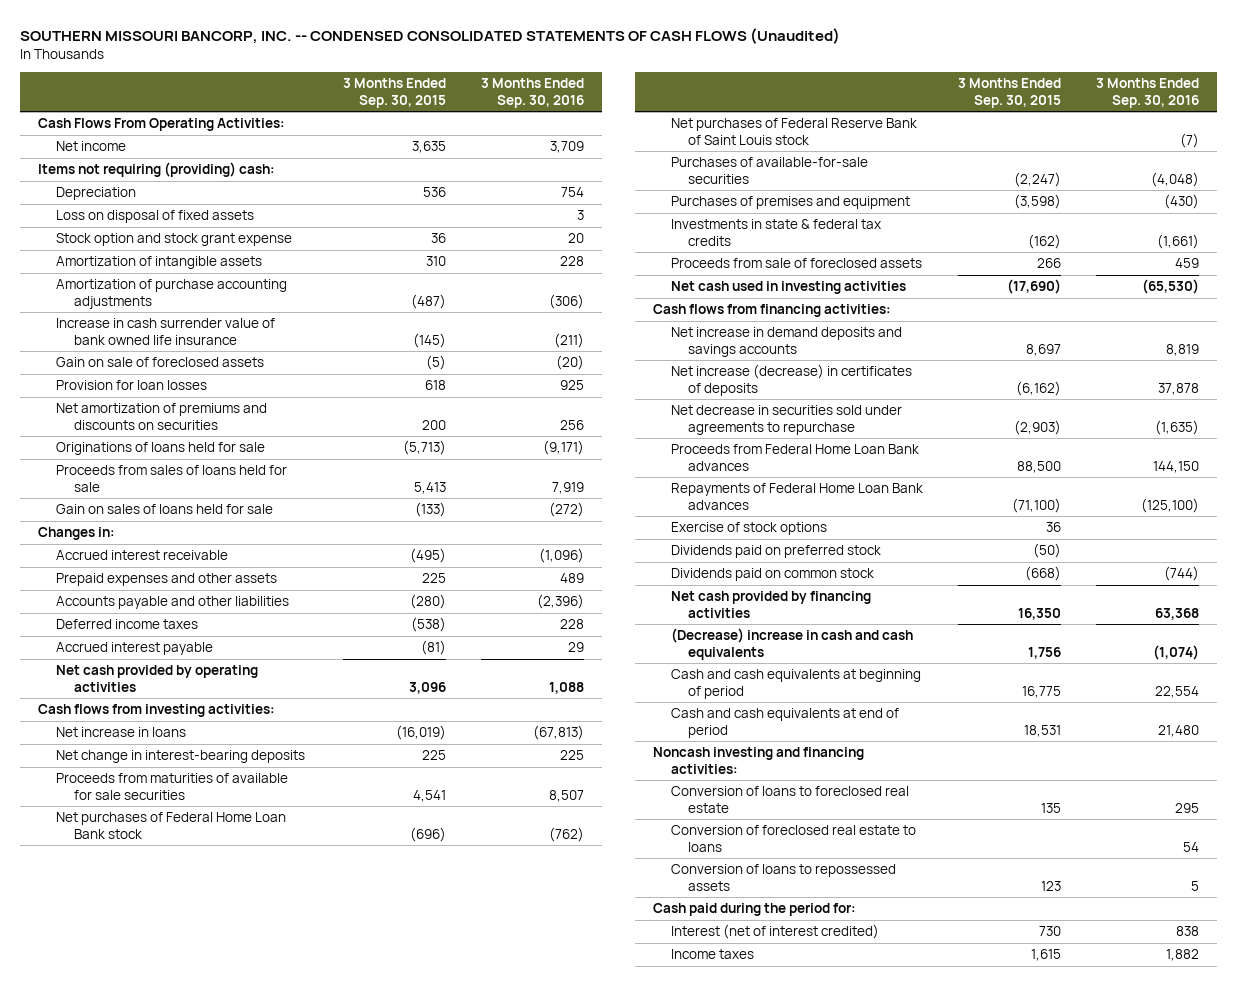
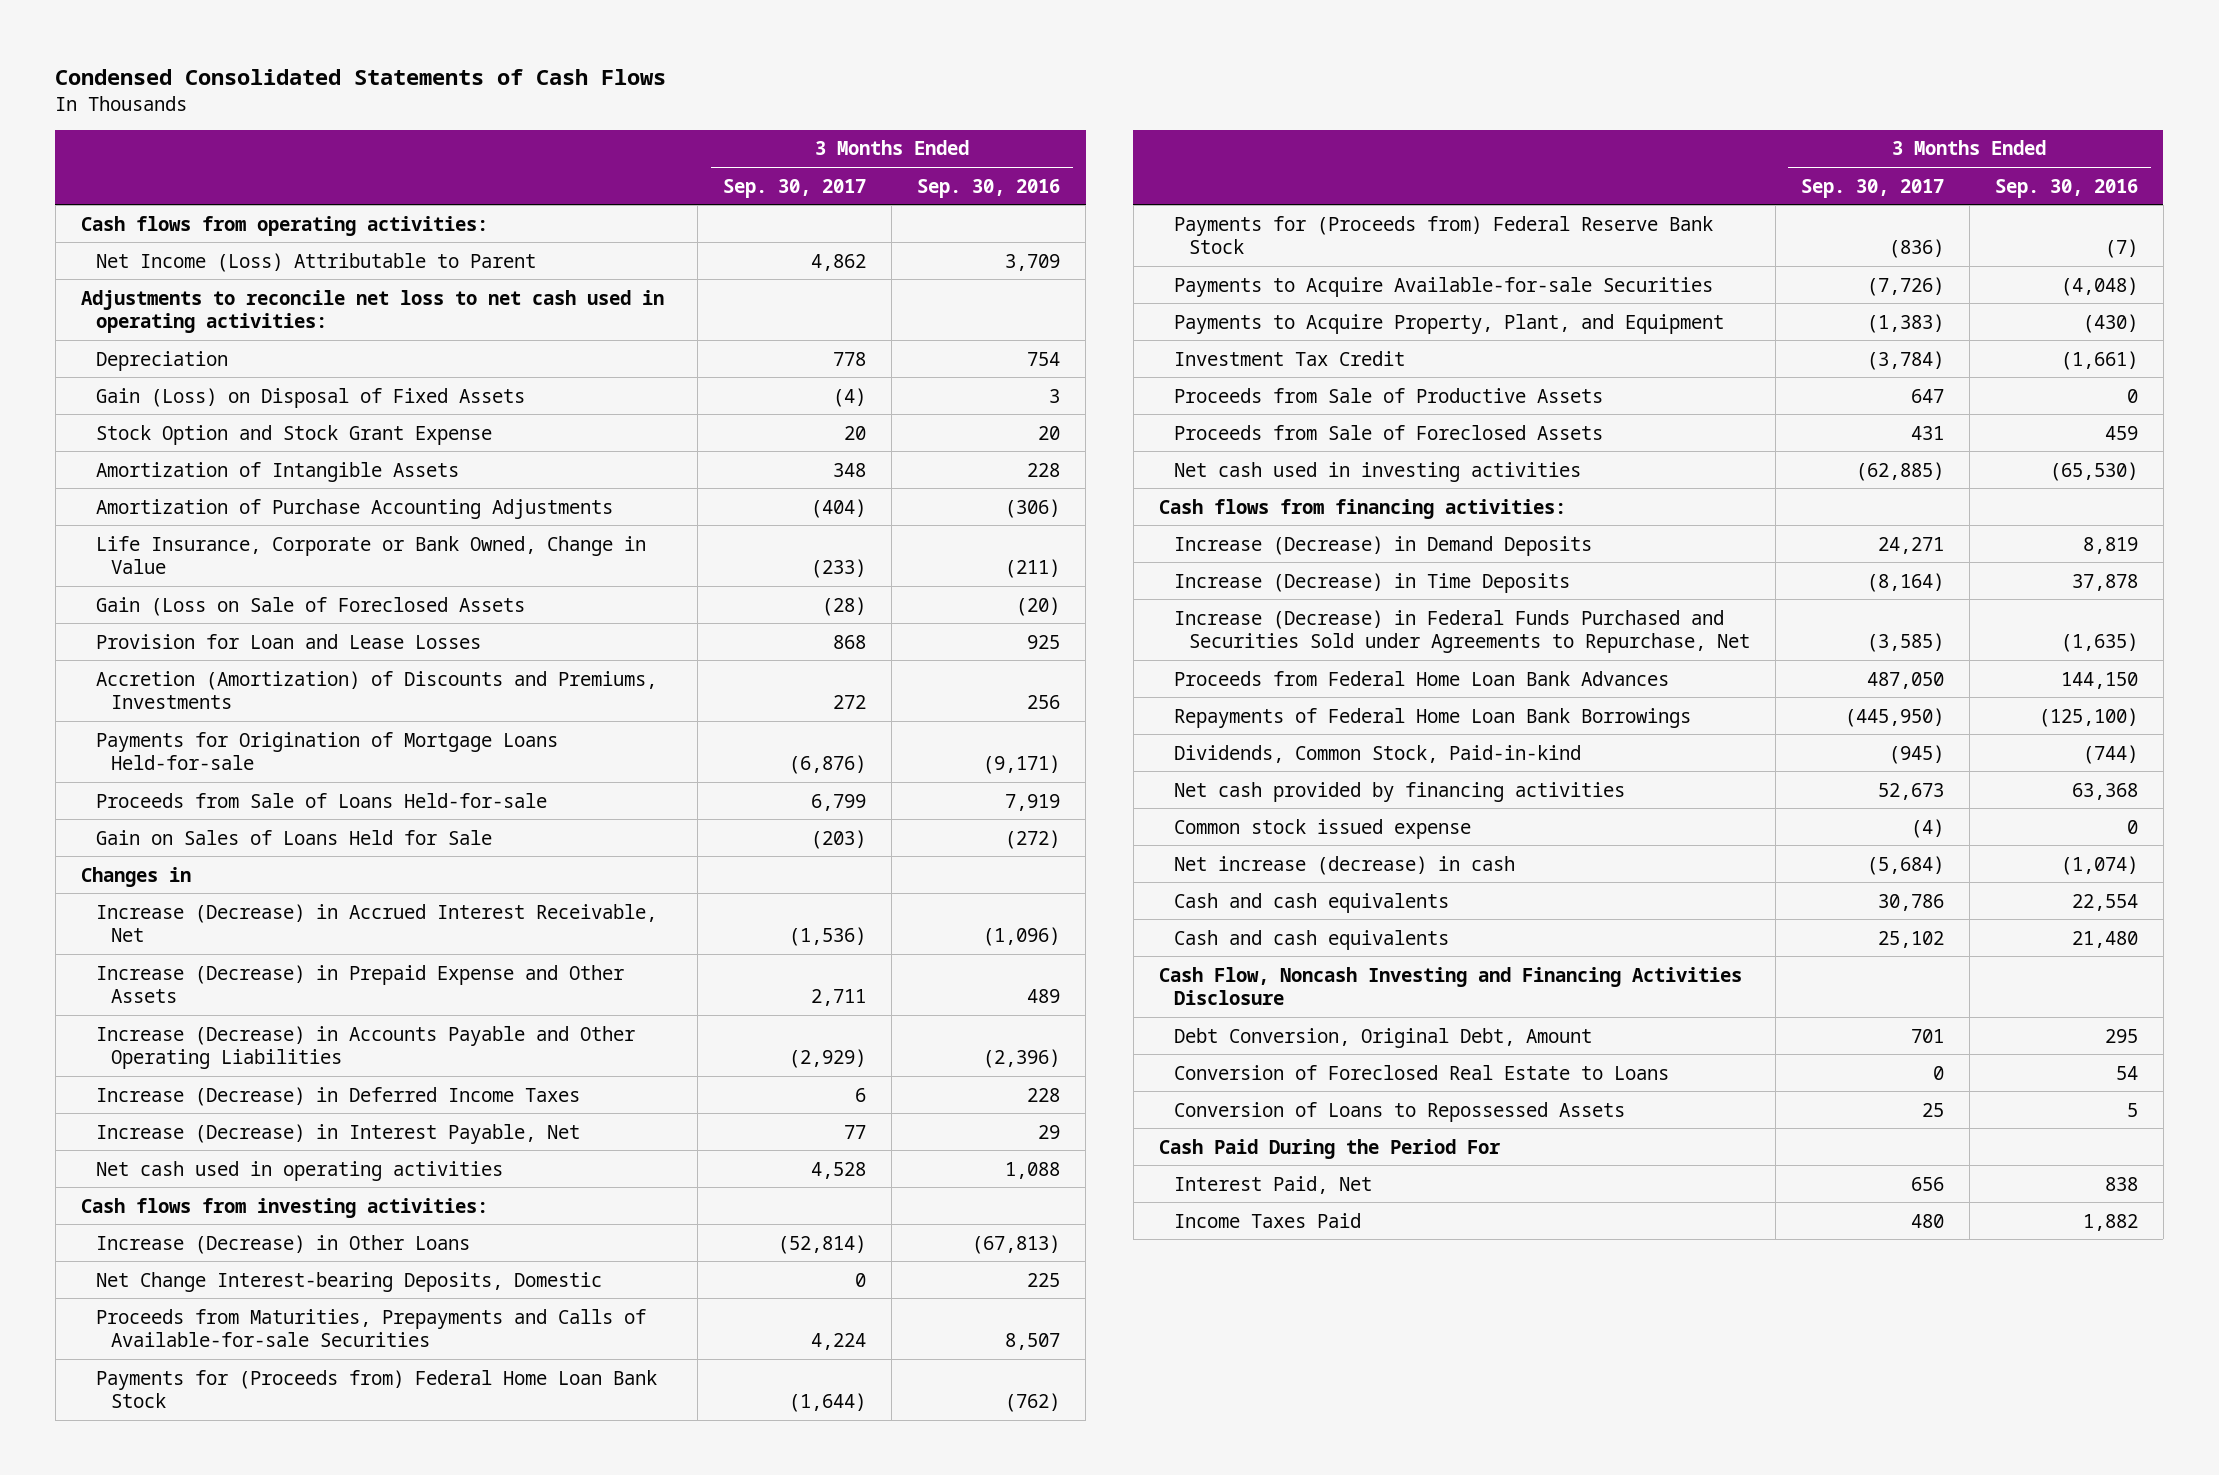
- SOUTHERN MISSOURI BANCORP, INC. -- CONDENSED CONSOLIDATED STATEMENTS OF CASH FLOWS (Unaudited)
+ Condensed Consolidated Statements of Cash Flows
- | 3 Months Ended Sep. 30, 2015 | 3 Months Ended Sep. 30, 2016
+ | 3 Months Ended Sep. 30, 2017 | 3 Months Ended Sep. 30, 2016
- Cash Flows From Operating Activities:
- Net income | 3,635 | 3,709
- Items not requiring (providing) cash:
+ Cash flows from operating activities:
+ Net Income (Loss) Attributable to Parent | 4,862 | 3,709
+ Adjustments to reconcile net loss to net cash used in operating activities:
- Loss on disposal of fixed assets | | 3
- Stock option and stock grant expense | 36 | 20
- Amortization of intangible assets | 310 | 228
- Amortization of purchase accounting adjustments | (487) | (306)
- Increase in cash surrender value of bank owned life insurance | (145) | (211)
- Gain on sale of foreclosed assets | (5) | (20)
- Provision for loan losses | 618 | 925
- Net amortization of premiums and discounts on securities | 200 | 256
- Originations of loans held for sale | (5,713) | (9,171)
- Proceeds from sales of loans held for sale | 5,413 | 7,919
- Gain on sales of loans held for sale | (133) | (272)
- Changes in:
- Accrued interest receivable | (495) | (1,096)
- Prepaid expenses and other assets | 225 | 489
- Accounts payable and other liabilities | (280) | (2,396)
- Deferred income taxes | (538) | 228
- Accrued interest payable | (81) | 29
- Net cash provided by operating activities | 3,096 | 1,088
+ Gain (Loss) on Disposal of Fixed Assets | (4) | 3
+ Stock Option and Stock Grant Expense | 20 | 20
+ Amortization of Intangible Assets | 348 | 228
+ Amortization of Purchase Accounting Adjustments | (404) | (306)
+ Life Insurance, Corporate or Bank Owned, Change in Value | (233) | (211)
+ Gain (Loss on Sale of Foreclosed Assets | (28) | (20)
+ Provision for Loan and Lease Losses | 868 | 925
+ Accretion (Amortization) of Discounts and Premiums, Investments | 272 | 256
+ Payments for Origination of Mortgage Loans Held-for-sale | (6,876) | (9,171)
+ Proceeds from Sale of Loans Held-for-sale | 6,799 | 7,919
+ Gain on Sales of Loans Held for Sale | (203) | (272)
+ Changes in
+ Increase (Decrease) in Accrued Interest Receivable, Net | (1,536) | (1,096)
+ Increase (Decrease) in Prepaid Expense and Other Assets | 2,711 | 489
+ Increase (Decrease) in Accounts Payable and Other Operating Liabilities | (2,929) | (2,396)
+ Increase (Decrease) in Deferred Income Taxes | 6 | 228
+ Increase (Decrease) in Interest Payable, Net | 77 | 29
+ Net cash used in operating activities | 4,528 | 1,088
- Net increase in loans | (16,019) | (67,813)
- Net change in interest-bearing deposits | 225 | 225
- Proceeds from maturities of available for sale securities | 4,541 | 8,507
- Net purchases of Federal Home Loan Bank stock | (696) | (762)
- Net purchases of Federal Reserve Bank of Saint Louis stock | | (7)
- Purchases of available-for-sale securities | (2,247) | (4,048)
- Purchases of premises and equipment | (3,598) | (430)
- Investments in state & federal tax credits | (162) | (1,661)
- Proceeds from sale of foreclosed assets | 266 | 459
+ Increase (Decrease) in Other Loans | (52,814) | (67,813)
+ Net Change Interest-bearing Deposits, Domestic | 0 | 225
+ Proceeds from Maturities, Prepayments and Calls of Available-for-sale Securities | 4,224 | 8,507
+ Payments for (Proceeds from) Federal Home Loan Bank Stock | (1,644) | (762)
+ Payments for (Proceeds from) Federal Reserve Bank Stock | (836) | (7)
+ Payments to Acquire Available-for-sale Securities | (7,726) | (4,048)
+ Payments to Acquire Property, Plant, and Equipment | (1,383) | (430)
+ Investment Tax Credit | (3,784) | (1,661)
+ Proceeds from Sale of Productive Assets | 647 | 0
+ Proceeds from Sale of Foreclosed Assets | 431 | 459
- Net increase in demand deposits and savings accounts | 8,697 | 8,819
- Net increase (decrease) in certificates of deposits | (6,162) | 37,878
- Net decrease in securities sold under agreements to repurchase | (2,903) | (1,635)
- Proceeds from Federal Home Loan Bank advances | 88,500 | 144,150
- Repayments of Federal Home Loan Bank advances | (71,100) | (125,100)
- Exercise of stock options | 36 |
- Dividends paid on preferred stock | (50) |
- Dividends paid on common stock | (668) | (744)
+ Increase (Decrease) in Demand Deposits | 24,271 | 8,819
+ Increase (Decrease) in Time Deposits | (8,164) | 37,878
+ Increase (Decrease) in Federal Funds Purchased and Securities Sold under Agreements to Repurchase, Net | (3,585) | (1,635)
+ Proceeds from Federal Home Loan Bank Advances | 487,050 | 144,150
+ Repayments of Federal Home Loan Bank Borrowings | (445,950) | (125,100)
+ Dividends, Common Stock, Paid-in-kind | (945) | (744)
- (Decrease) increase in cash and cash equivalents | 1,756 | (1,074)
- Cash and cash equivalents at beginning of period | 16,775 | 22,554
- Cash and cash equivalents at end of period | 18,531 | 21,480
- Noncash investing and financing activities:
- Conversion of loans to foreclosed real estate | 135 | 295
- Conversion of foreclosed real estate to loans | | 54
- Conversion of loans to repossessed assets | 123 | 5
- Cash paid during the period for:
- Interest (net of interest credited) | 730 | 838
- Income taxes | 1,615 | 1,882
+ Common stock issued expense | (4) | 0
+ Net increase (decrease) in cash | (5,684) | (1,074)
+ Cash and cash equivalents | 30,786 | 22,554
+ Cash and cash equivalents | 25,102 | 21,480
+ Cash Flow, Noncash Investing and Financing Activities Disclosure
+ Debt Conversion, Original Debt, Amount | 701 | 295
+ Conversion of Foreclosed Real Estate to Loans | 0 | 54
+ Conversion of Loans to Repossessed Assets | 25 | 5
+ Cash Paid During the Period For
+ Interest Paid, Net | 656 | 838
+ Income Taxes Paid | 480 | 1,882

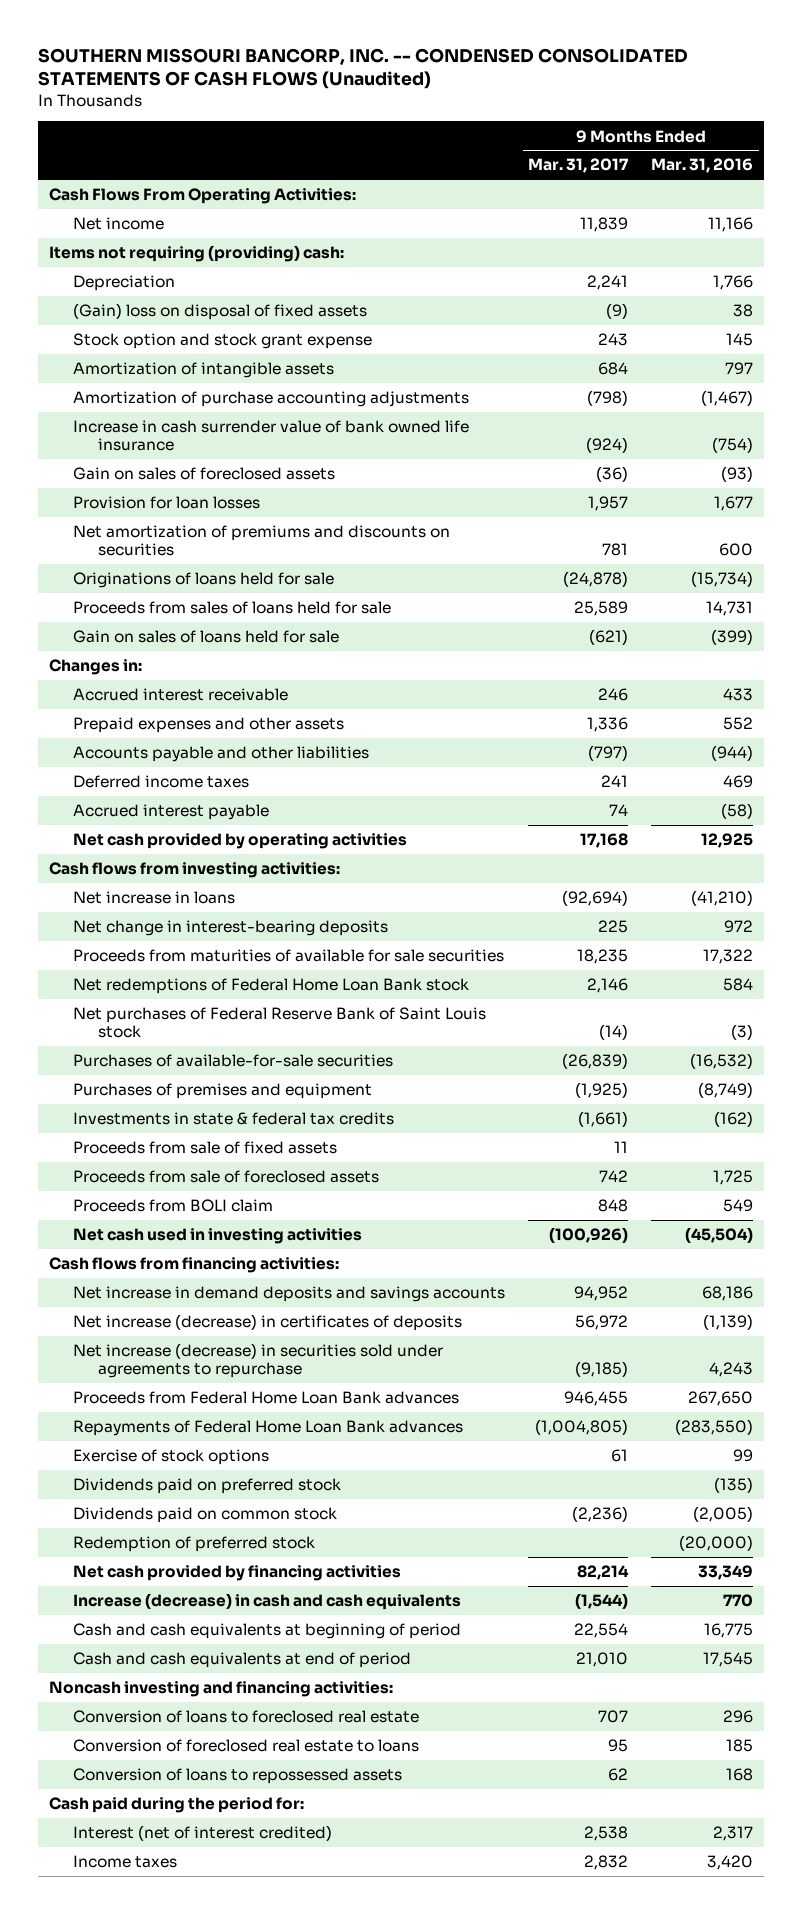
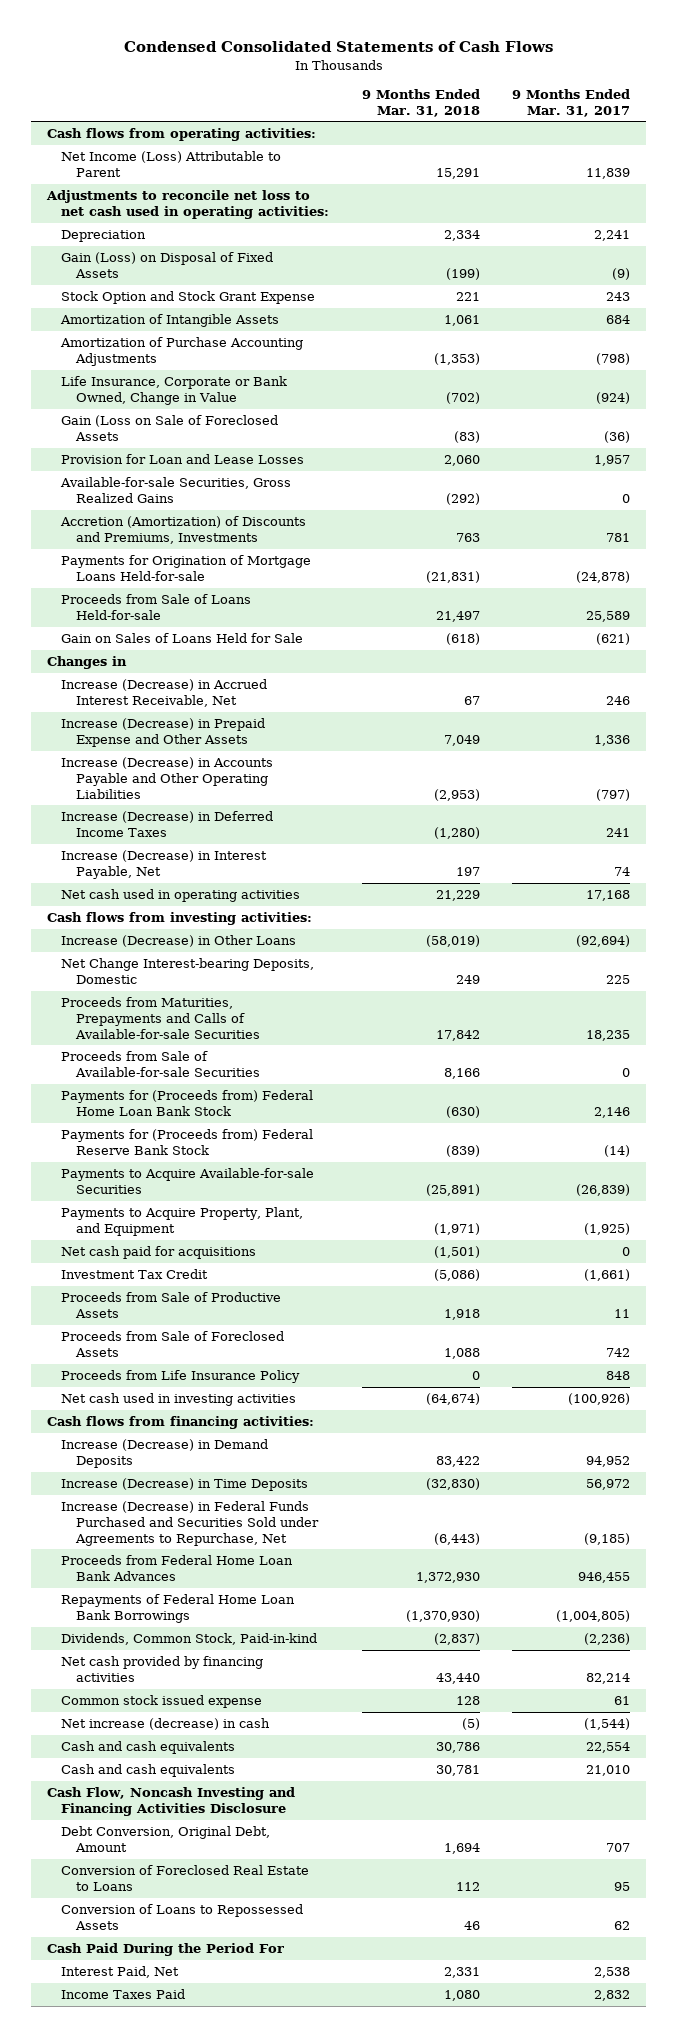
- SOUTHERN MISSOURI BANCORP, INC. -- CONDENSED CONSOLIDATED STATEMENTS OF CASH FLOWS (Unaudited)
+ Condensed Consolidated Statements of Cash Flows
- | 9 Months Ended Mar. 31, 2017 | 9 Months Ended Mar. 31, 2016
+ | 9 Months Ended Mar. 31, 2018 | 9 Months Ended Mar. 31, 2017
- Cash Flows From Operating Activities:
- Net income | 11,839 | 11,166
- Items not requiring (providing) cash:
+ Cash flows from operating activities:
+ Net Income (Loss) Attributable to Parent | 15,291 | 11,839
+ Adjustments to reconcile net loss to net cash used in operating activities:
- (Gain) loss on disposal of fixed assets | (9) | 38
- Stock option and stock grant expense | 243 | 145
- Amortization of intangible assets | 684 | 797
- Amortization of purchase accounting adjustments | (798) | (1,467)
- Increase in cash surrender value of bank owned life insurance | (924) | (754)
- Gain on sales of foreclosed assets | (36) | (93)
- Provision for loan losses | 1,957 | 1,677
- Net amortization of premiums and discounts on securities | 781 | 600
- Originations of loans held for sale | (24,878) | (15,734)
- Proceeds from sales of loans held for sale | 25,589 | 14,731
- Gain on sales of loans held for sale | (621) | (399)
- Changes in:
- Accrued interest receivable | 246 | 433
- Prepaid expenses and other assets | 1,336 | 552
- Accounts payable and other liabilities | (797) | (944)
- Deferred income taxes | 241 | 469
- Accrued interest payable | 74 | (58)
- Net cash provided by operating activities | 17,168 | 12,925
+ Gain (Loss) on Disposal of Fixed Assets | (199) | (9)
+ Stock Option and Stock Grant Expense | 221 | 243
+ Amortization of Intangible Assets | 1,061 | 684
+ Amortization of Purchase Accounting Adjustments | (1,353) | (798)
+ Life Insurance, Corporate or Bank Owned, Change in Value | (702) | (924)
+ Gain (Loss on Sale of Foreclosed Assets | (83) | (36)
+ Provision for Loan and Lease Losses | 2,060 | 1,957
+ Available-for-sale Securities, Gross Realized Gains | (292) | 0
+ Accretion (Amortization) of Discounts and Premiums, Investments | 763 | 781
+ Payments for Origination of Mortgage Loans Held-for-sale | (21,831) | (24,878)
+ Proceeds from Sale of Loans Held-for-sale | 21,497 | 25,589
+ Gain on Sales of Loans Held for Sale | (618) | (621)
+ Changes in
+ Increase (Decrease) in Accrued Interest Receivable, Net | 67 | 246
+ Increase (Decrease) in Prepaid Expense and Other Assets | 7,049 | 1,336
+ Increase (Decrease) in Accounts Payable and Other Operating Liabilities | (2,953) | (797)
+ Increase (Decrease) in Deferred Income Taxes | (1,280) | 241
+ Increase (Decrease) in Interest Payable, Net | 197 | 74
+ Net cash used in operating activities | 21,229 | 17,168
- Net increase in loans | (92,694) | (41,210)
- Net change in interest-bearing deposits | 225 | 972
- Proceeds from maturities of available for sale securities | 18,235 | 17,322
- Net redemptions of Federal Home Loan Bank stock | 2,146 | 584
- Net purchases of Federal Reserve Bank of Saint Louis stock | (14) | (3)
- Purchases of available-for-sale securities | (26,839) | (16,532)
- Purchases of premises and equipment | (1,925) | (8,749)
- Investments in state & federal tax credits | (1,661) | (162)
- Proceeds from sale of fixed assets | 11 |
- Proceeds from sale of foreclosed assets | 742 | 1,725
- Proceeds from BOLI claim | 848 | 549
+ Increase (Decrease) in Other Loans | (58,019) | (92,694)
+ Net Change Interest-bearing Deposits, Domestic | 249 | 225
+ Proceeds from Maturities, Prepayments and Calls of Available-for-sale Securities | 17,842 | 18,235
+ Proceeds from Sale of Available-for-sale Securities | 8,166 | 0
+ Payments for (Proceeds from) Federal Home Loan Bank Stock | (630) | 2,146
+ Payments for (Proceeds from) Federal Reserve Bank Stock | (839) | (14)
+ Payments to Acquire Available-for-sale Securities | (25,891) | (26,839)
+ Payments to Acquire Property, Plant, and Equipment | (1,971) | (1,925)
+ Net cash paid for acquisitions | (1,501) | 0
+ Investment Tax Credit | (5,086) | (1,661)
+ Proceeds from Sale of Productive Assets | 1,918 | 11
+ Proceeds from Sale of Foreclosed Assets | 1,088 | 742
+ Proceeds from Life Insurance Policy | 0 | 848
- Net increase in demand deposits and savings accounts | 94,952 | 68,186
- Net increase (decrease) in certificates of deposits | 56,972 | (1,139)
- Net increase (decrease) in securities sold under agreements to repurchase | (9,185) | 4,243
- Proceeds from Federal Home Loan Bank advances | 946,455 | 267,650
- Repayments of Federal Home Loan Bank advances | (1,004,805) | (283,550)
- Exercise of stock options | 61 | 99
- Dividends paid on preferred stock | | (135)
- Dividends paid on common stock | (2,236) | (2,005)
- Redemption of preferred stock | | (20,000)
+ Increase (Decrease) in Demand Deposits | 83,422 | 94,952
+ Increase (Decrease) in Time Deposits | (32,830) | 56,972
+ Increase (Decrease) in Federal Funds Purchased and Securities Sold under Agreements to Repurchase, Net | (6,443) | (9,185)
+ Proceeds from Federal Home Loan Bank Advances | 1,372,930 | 946,455
+ Repayments of Federal Home Loan Bank Borrowings | (1,370,930) | (1,004,805)
+ Dividends, Common Stock, Paid-in-kind | (2,837) | (2,236)
- Increase (decrease) in cash and cash equivalents | (1,544) | 770
- Cash and cash equivalents at beginning of period | 22,554 | 16,775
- Cash and cash equivalents at end of period | 21,010 | 17,545
- Noncash investing and financing activities:
- Conversion of loans to foreclosed real estate | 707 | 296
- Conversion of foreclosed real estate to loans | 95 | 185
- Conversion of loans to repossessed assets | 62 | 168
- Cash paid during the period for:
- Interest (net of interest credited) | 2,538 | 2,317
- Income taxes | 2,832 | 3,420
+ Common stock issued expense | 128 | 61
+ Net increase (decrease) in cash | (5) | (1,544)
+ Cash and cash equivalents | 30,786 | 22,554
+ Cash and cash equivalents | 30,781 | 21,010
+ Cash Flow, Noncash Investing and Financing Activities Disclosure
+ Debt Conversion, Original Debt, Amount | 1,694 | 707
+ Conversion of Foreclosed Real Estate to Loans | 112 | 95
+ Conversion of Loans to Repossessed Assets | 46 | 62
+ Cash Paid During the Period For
+ Interest Paid, Net | 2,331 | 2,538
+ Income Taxes Paid | 1,080 | 2,832

